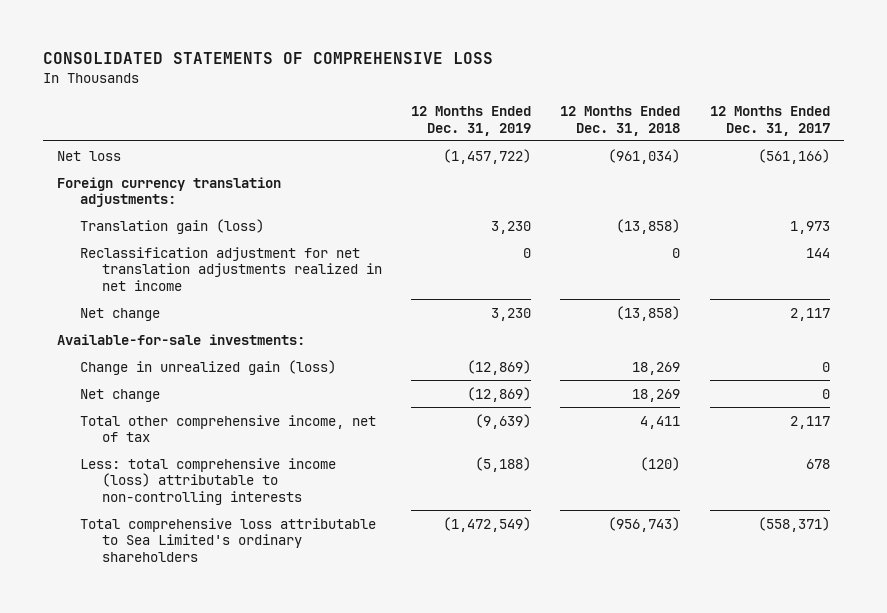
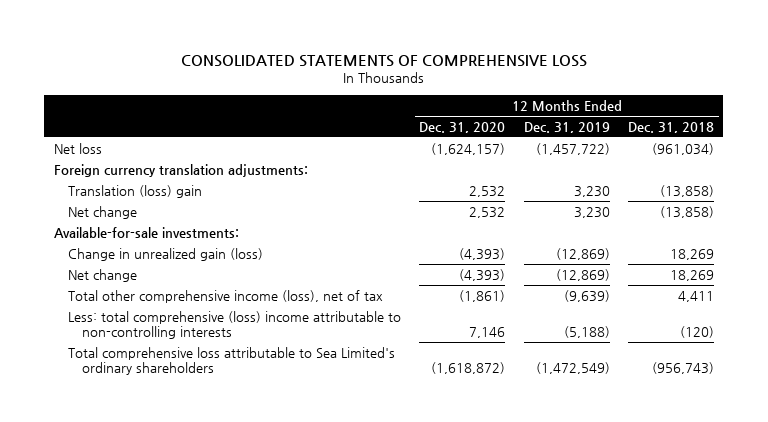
- | 12 Months Ended Dec. 31, 2019 | 12 Months Ended Dec. 31, 2018 | 12 Months Ended Dec. 31, 2017
+ | 12 Months Ended Dec. 31, 2020 | 12 Months Ended Dec. 31, 2019 | 12 Months Ended Dec. 31, 2018
- Translation gain (loss) | 3,230 | (13,858) | 1,973
- Reclassification adjustment for net translation adjustments realized in net income | 0 | 0 | 144
+ Translation (loss) gain | 2,532 | 3,230 | (13,858)
- Total other comprehensive income, net of tax | (9,639) | 4,411 | 2,117
- Less: total comprehensive income (loss) attributable to non-controlling interests | (5,188) | (120) | 678
+ Total other comprehensive income (loss), net of tax | (1,861) | (9,639) | 4,411
+ Less: total comprehensive (loss) income attributable to non-controlling interests | 7,146 | (5,188) | (120)

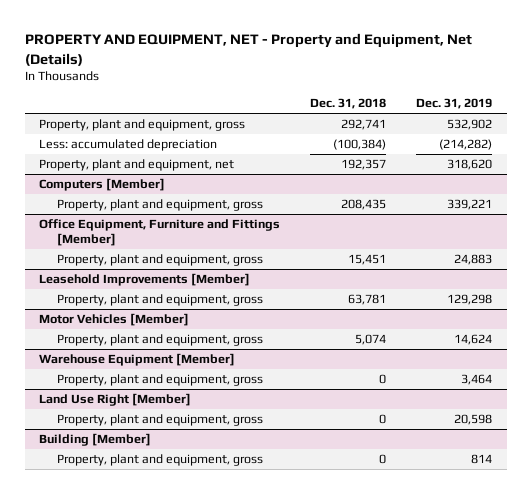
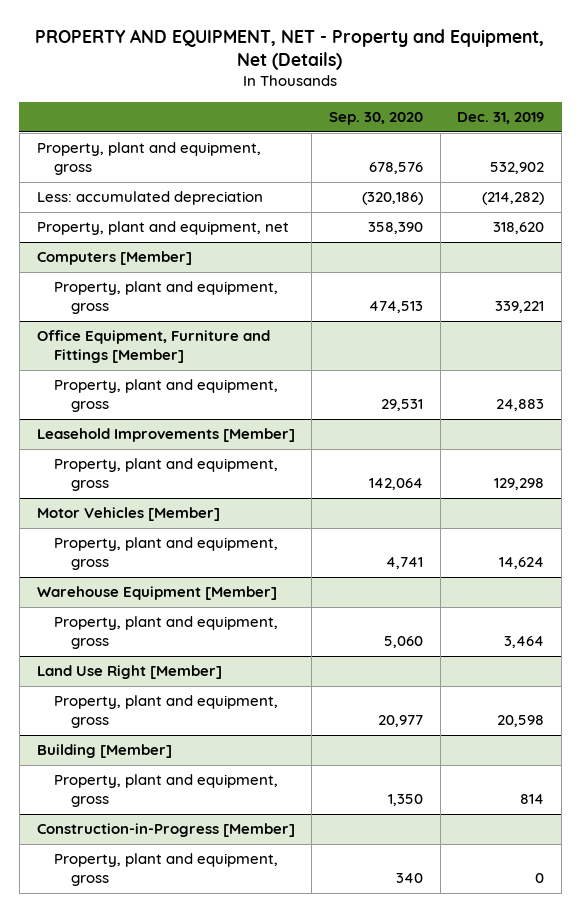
- | Dec. 31, 2018 | Dec. 31, 2019
+ | Sep. 30, 2020 | Dec. 31, 2019
+ Construction-in-Progress [Member]
+ Property, plant and equipment, gross | 340 | 0

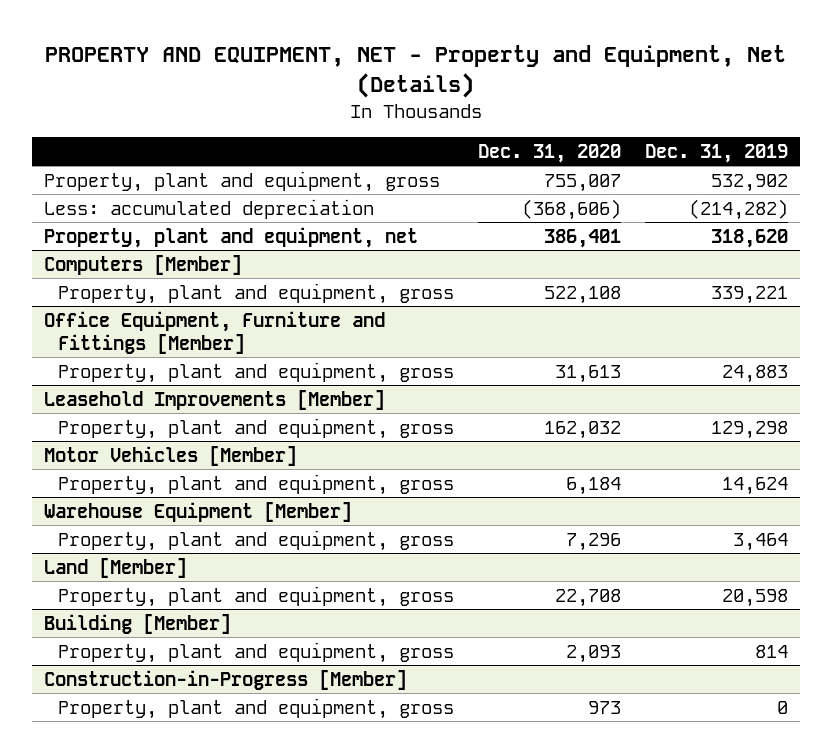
- | Sep. 30, 2020 | Dec. 31, 2019
+ | Dec. 31, 2020 | Dec. 31, 2019
- Land Use Right [Member]
+ Land [Member]

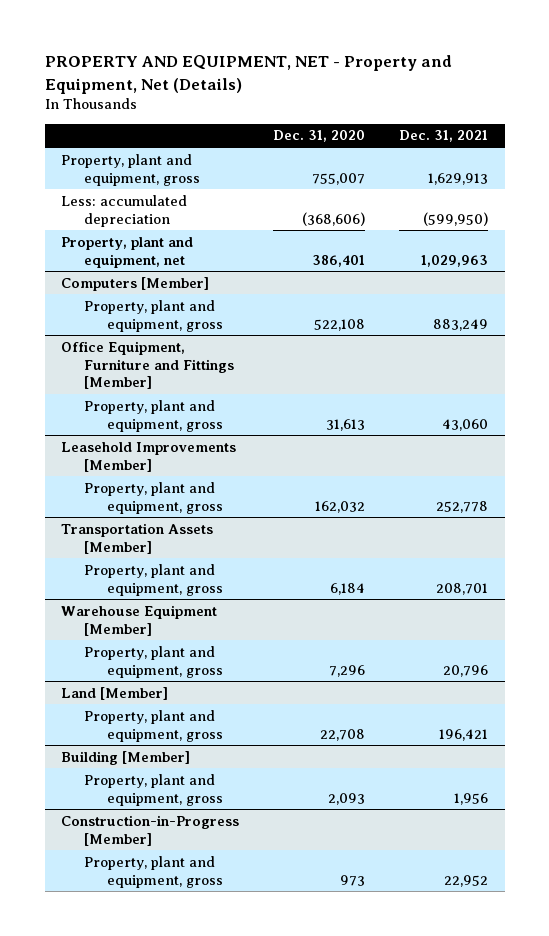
- | Dec. 31, 2020 | Dec. 31, 2019
+ | Dec. 31, 2020 | Dec. 31, 2021
- Motor Vehicles [Member]
+ Transportation Assets [Member]

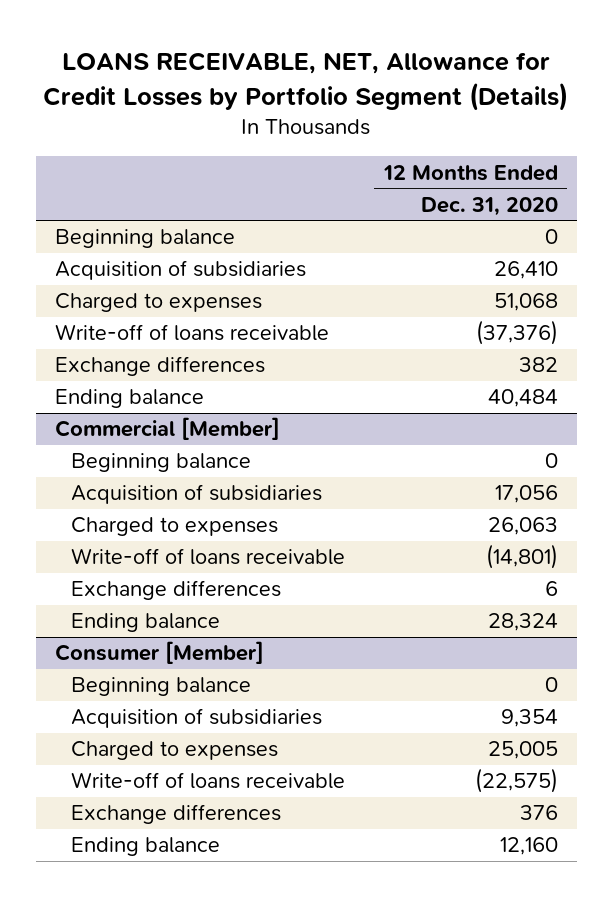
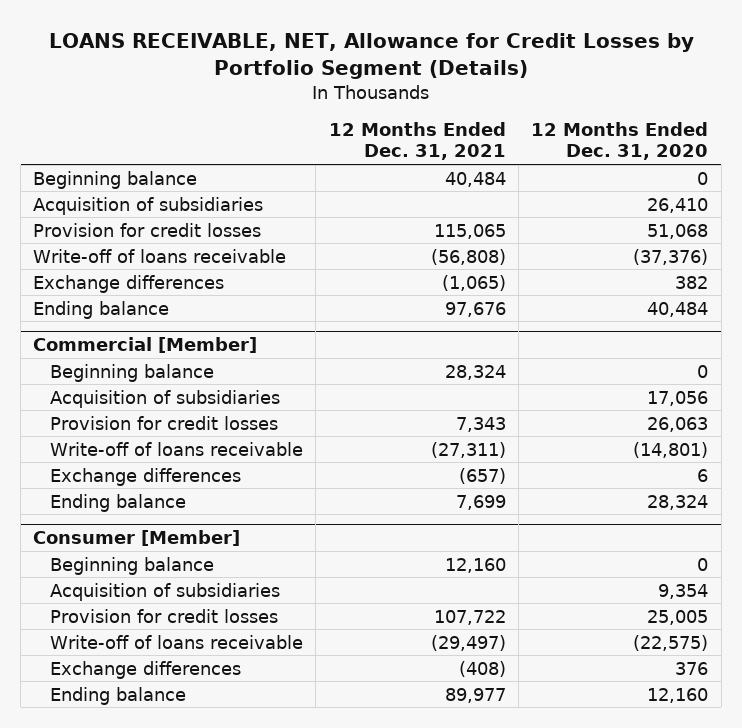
- | 12 Months Ended Dec. 31, 2020
+ | 12 Months Ended Dec. 31, 2021 | 12 Months Ended Dec. 31, 2020
- Charged to expenses | 51,068
+ Provision for credit losses | 115,065 | 51,068
@ Commercial [Member]
- Charged to expenses | 26,063
+ Provision for credit losses | 7,343 | 26,063
@ Consumer [Member]
- Charged to expenses | 25,005
+ Provision for credit losses | 107,722 | 25,005

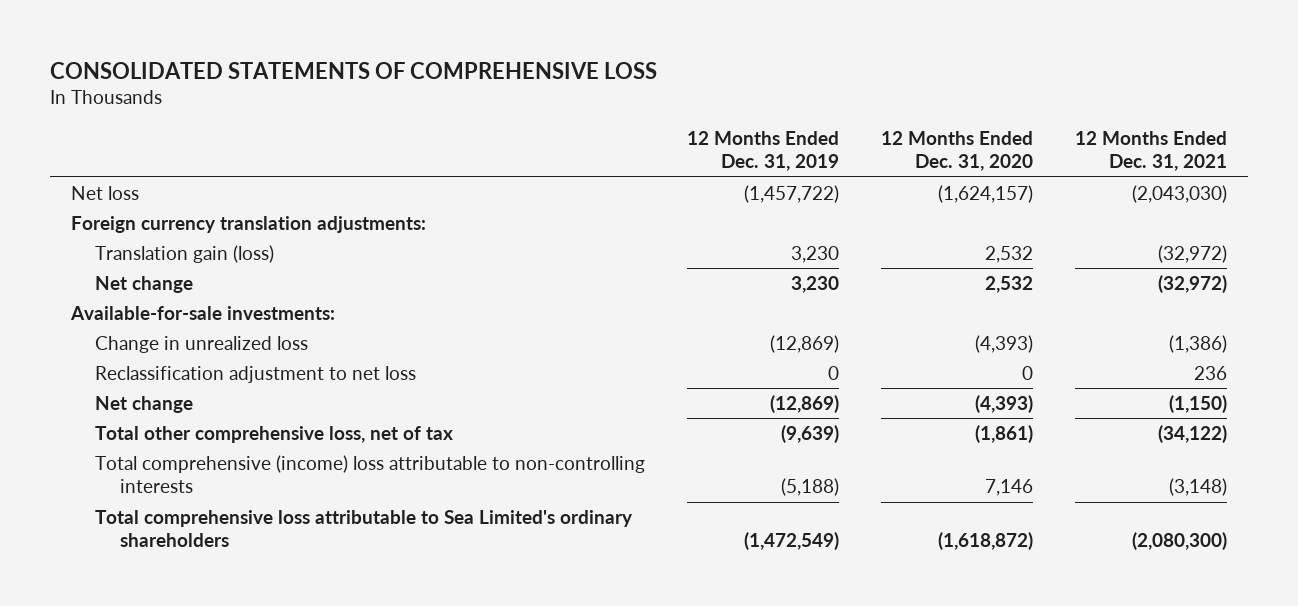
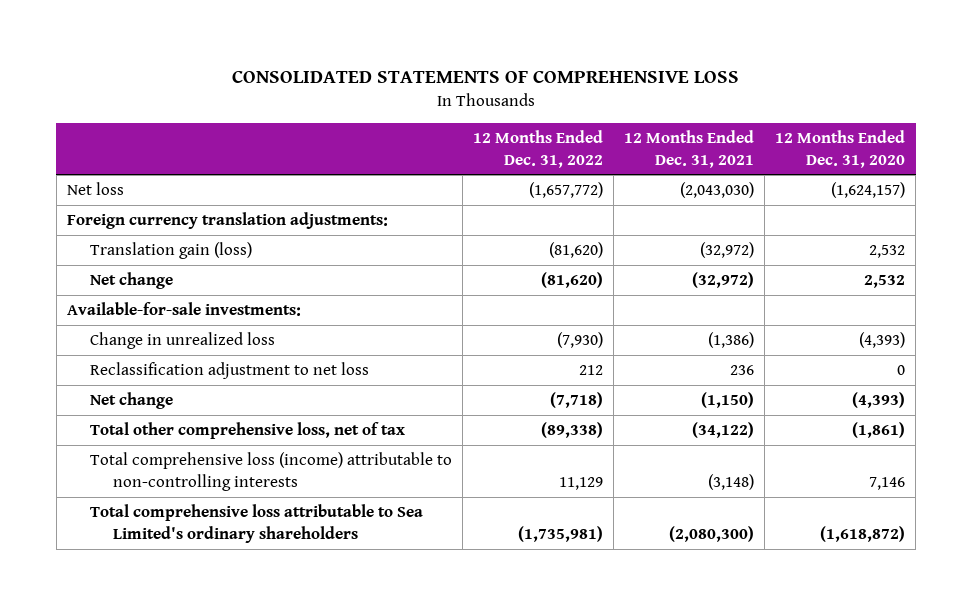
- | 12 Months Ended Dec. 31, 2019 | 12 Months Ended Dec. 31, 2020 | 12 Months Ended Dec. 31, 2021
+ | 12 Months Ended Dec. 31, 2022 | 12 Months Ended Dec. 31, 2021 | 12 Months Ended Dec. 31, 2020
- Total comprehensive (income) loss attributable to non-controlling interests | (5,188) | 7,146 | (3,148)
+ Total comprehensive loss (income) attributable to non-controlling interests | 11,129 | (3,148) | 7,146

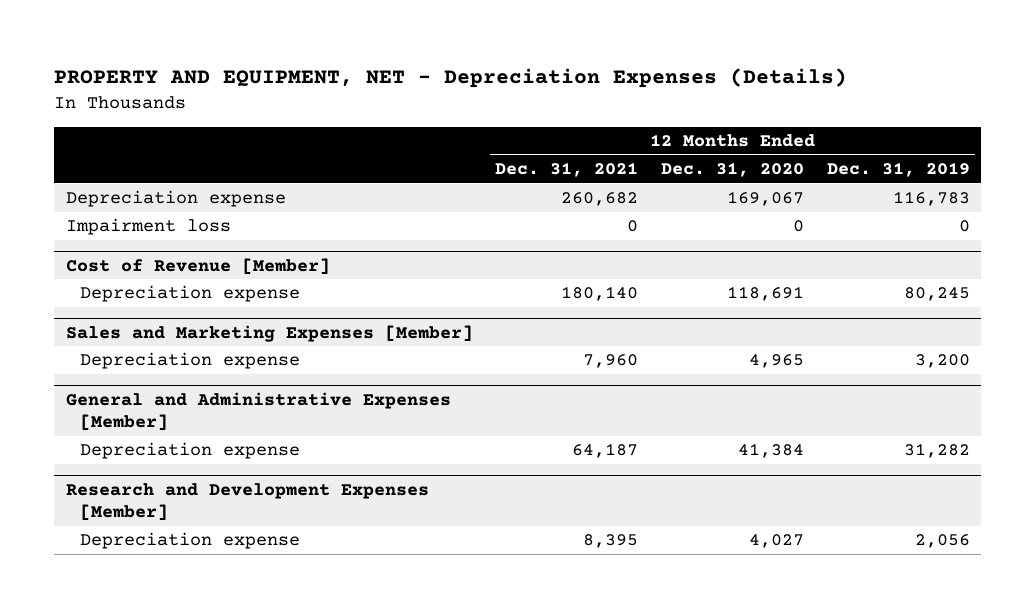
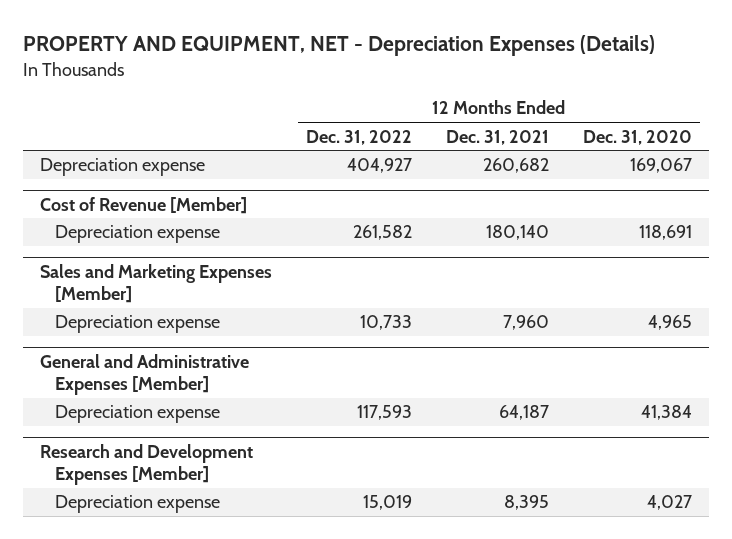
- | 12 Months Ended Dec. 31, 2021 | 12 Months Ended Dec. 31, 2020 | 12 Months Ended Dec. 31, 2019
+ | 12 Months Ended Dec. 31, 2022 | 12 Months Ended Dec. 31, 2021 | 12 Months Ended Dec. 31, 2020
- Impairment loss | 0 | 0 | 0

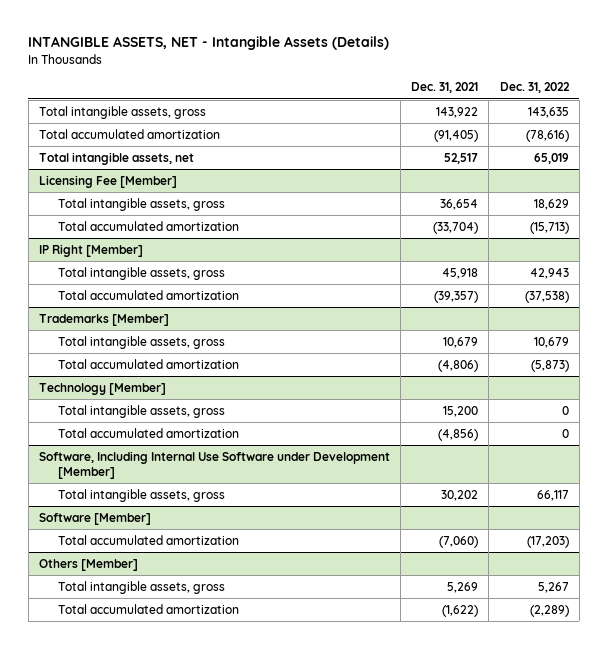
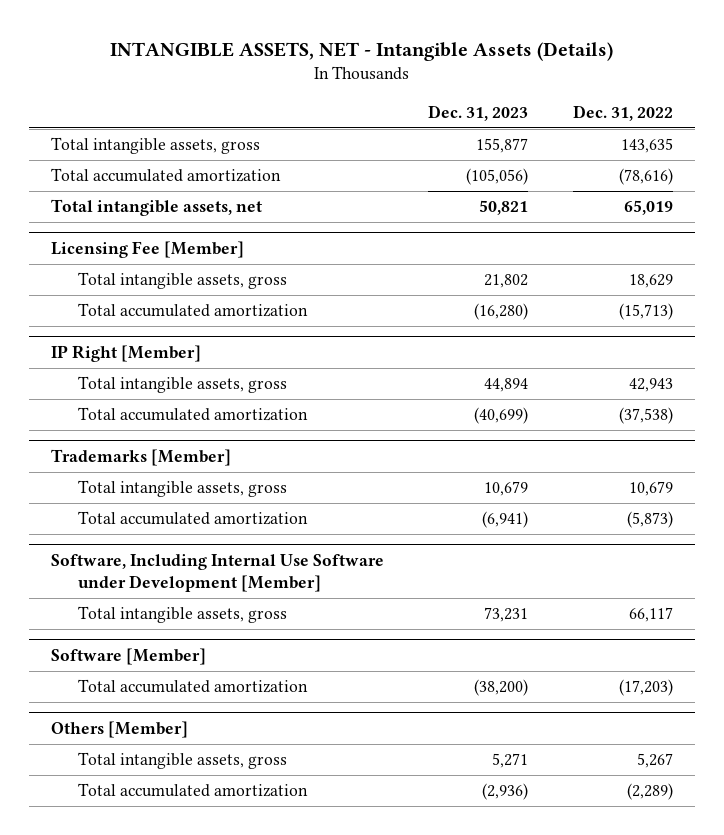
- | Dec. 31, 2021 | Dec. 31, 2022
+ | Dec. 31, 2023 | Dec. 31, 2022
- Technology [Member]
- Total intangible assets, gross | 15,200 | 0
- Total accumulated amortization | (4,856) | 0

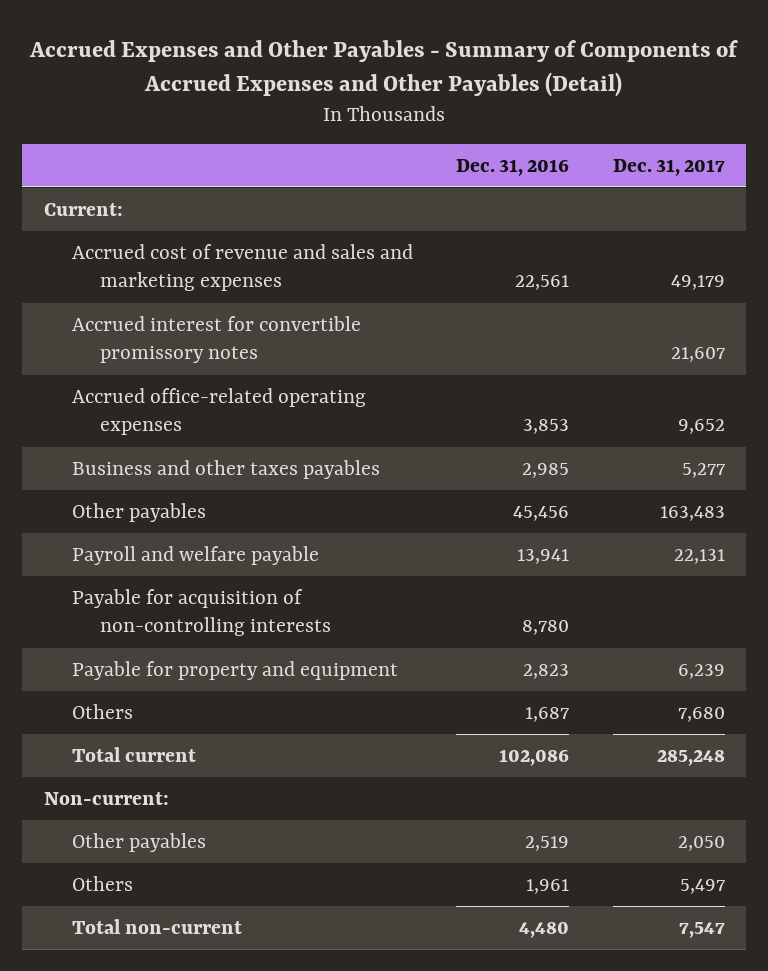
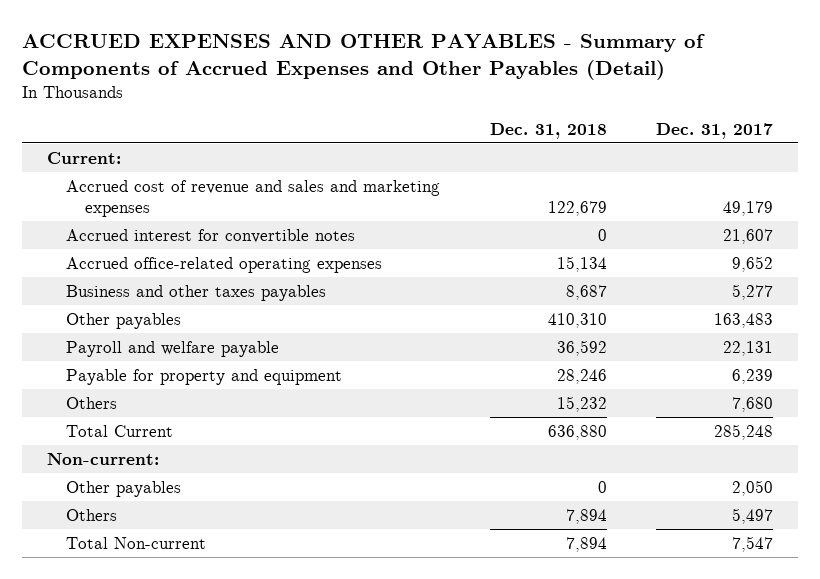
- Accrued Expenses and Other Payables - Summary of Components of Accrued Expenses and Other Payables (Detail)
+ ACCRUED EXPENSES AND OTHER PAYABLES - Summary of Components of Accrued Expenses and Other Payables (Detail)
- | Dec. 31, 2016 | Dec. 31, 2017
+ | Dec. 31, 2018 | Dec. 31, 2017
- Accrued interest for convertible promissory notes | | 21,607
+ Accrued interest for convertible notes | 0 | 21,607
- Payable for acquisition of non-controlling interests | 8,780 |
- Total current | 102,086 | 285,248
+ Total Current | 636,880 | 285,248
- Total non-current | 4,480 | 7,547
+ Total Non-current | 7,894 | 7,547

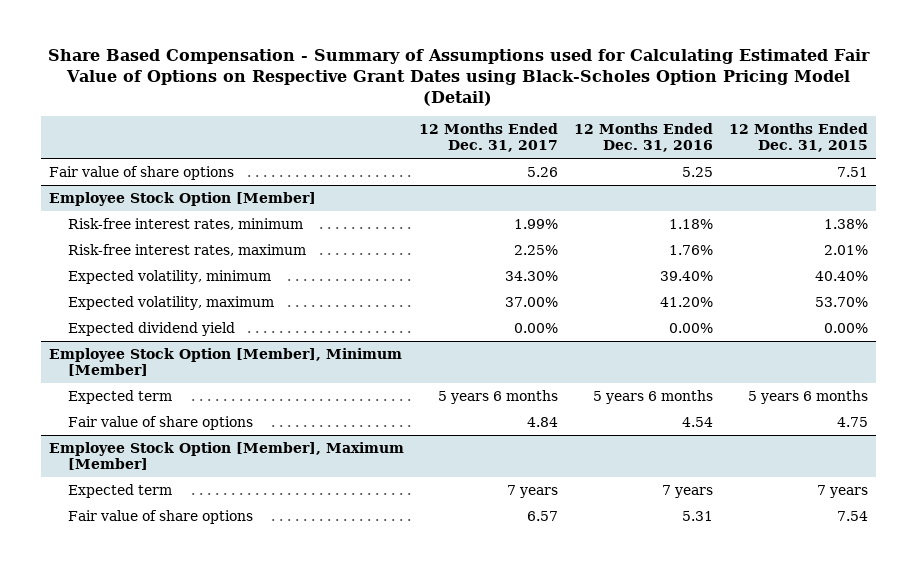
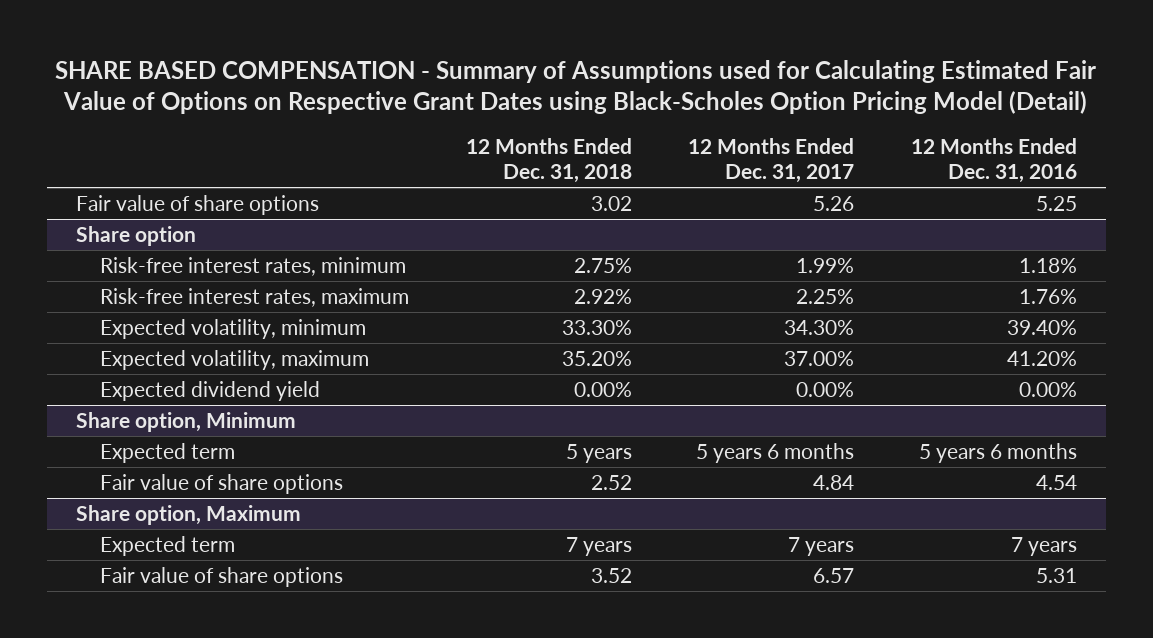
- Share Based Compensation - Summary of Assumptions used for Calculating Estimated Fair Value of Options on Respective Grant Dates using Black-Scholes Option Pricing Model (Detail)
+ SHARE BASED COMPENSATION - Summary of Assumptions used for Calculating Estimated Fair Value of Options on Respective Grant Dates using Black-Scholes Option Pricing Model (Detail)
- | 12 Months Ended Dec. 31, 2017 | 12 Months Ended Dec. 31, 2016 | 12 Months Ended Dec. 31, 2015
+ | 12 Months Ended Dec. 31, 2018 | 12 Months Ended Dec. 31, 2017 | 12 Months Ended Dec. 31, 2016
- Employee Stock Option [Member]
+ Share option
- Employee Stock Option [Member], Minimum [Member]
+ Share option, Minimum
- Employee Stock Option [Member], Maximum [Member]
+ Share option, Maximum

